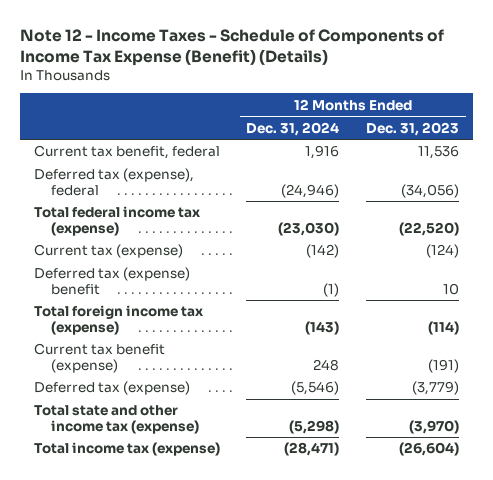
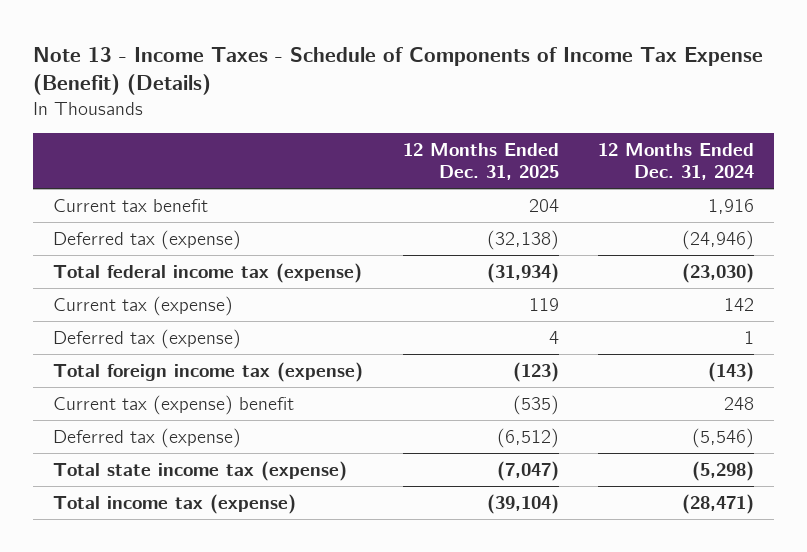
- Note 12 - Income Taxes - Schedule of Components of Income Tax Expense (Benefit) (Details)
+ Note 13 - Income Taxes - Schedule of Components of Income Tax Expense (Benefit) (Details)
- | 12 Months Ended Dec. 31, 2024 | 12 Months Ended Dec. 31, 2023
+ | 12 Months Ended Dec. 31, 2025 | 12 Months Ended Dec. 31, 2024
- Current tax benefit, federal | 1,916 | 11,536
- Deferred tax (expense), federal | (24,946) | (34,056)
+ Current tax benefit | 204 | 1,916
+ Deferred tax (expense) | (32,138) | (24,946)
- Current tax (expense) | (142) | (124)
- Deferred tax (expense) benefit | (1) | 10
+ Current tax (expense) | 119 | 142
+ Deferred tax (expense) | 4 | 1
- Current tax benefit (expense) | 248 | (191)
+ Current tax (expense) benefit | (535) | 248
- Total state and other income tax (expense) | (5,298) | (3,970)
+ Total state income tax (expense) | (7,047) | (5,298)

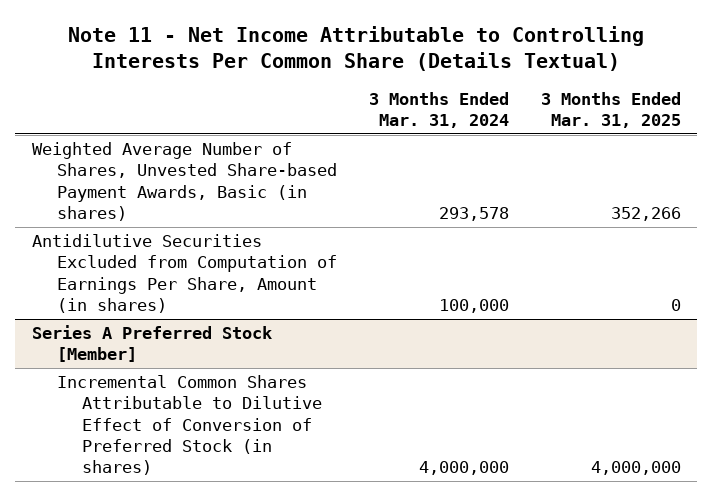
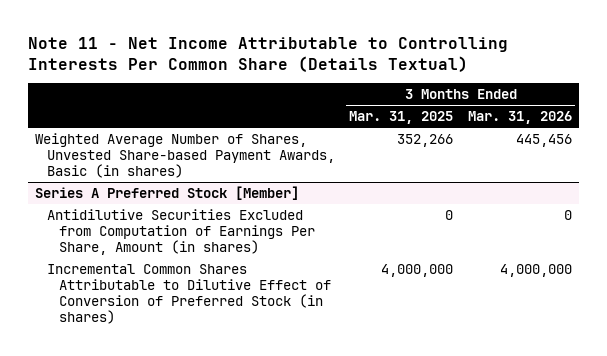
- | 3 Months Ended Mar. 31, 2024 | 3 Months Ended Mar. 31, 2025
+ | 3 Months Ended Mar. 31, 2025 | 3 Months Ended Mar. 31, 2026
- Antidilutive Securities Excluded from Computation of Earnings Per Share, Amount (in shares) | 100,000 | 0
@ Series A Preferred Stock [Member]
+ Antidilutive Securities Excluded from Computation of Earnings Per Share, Amount (in shares) | 0 | 0

